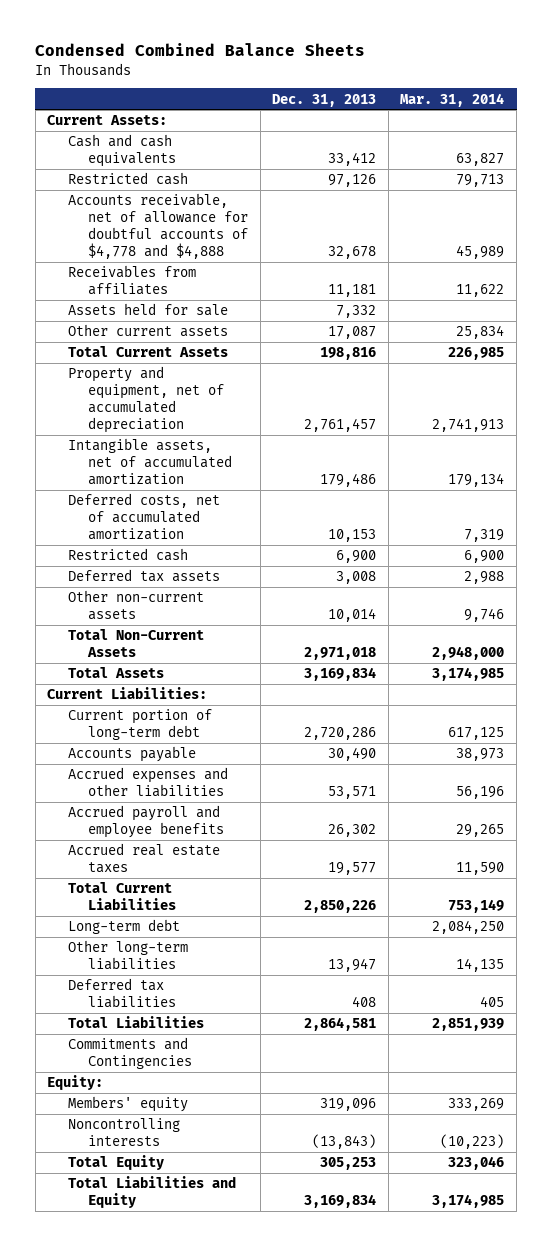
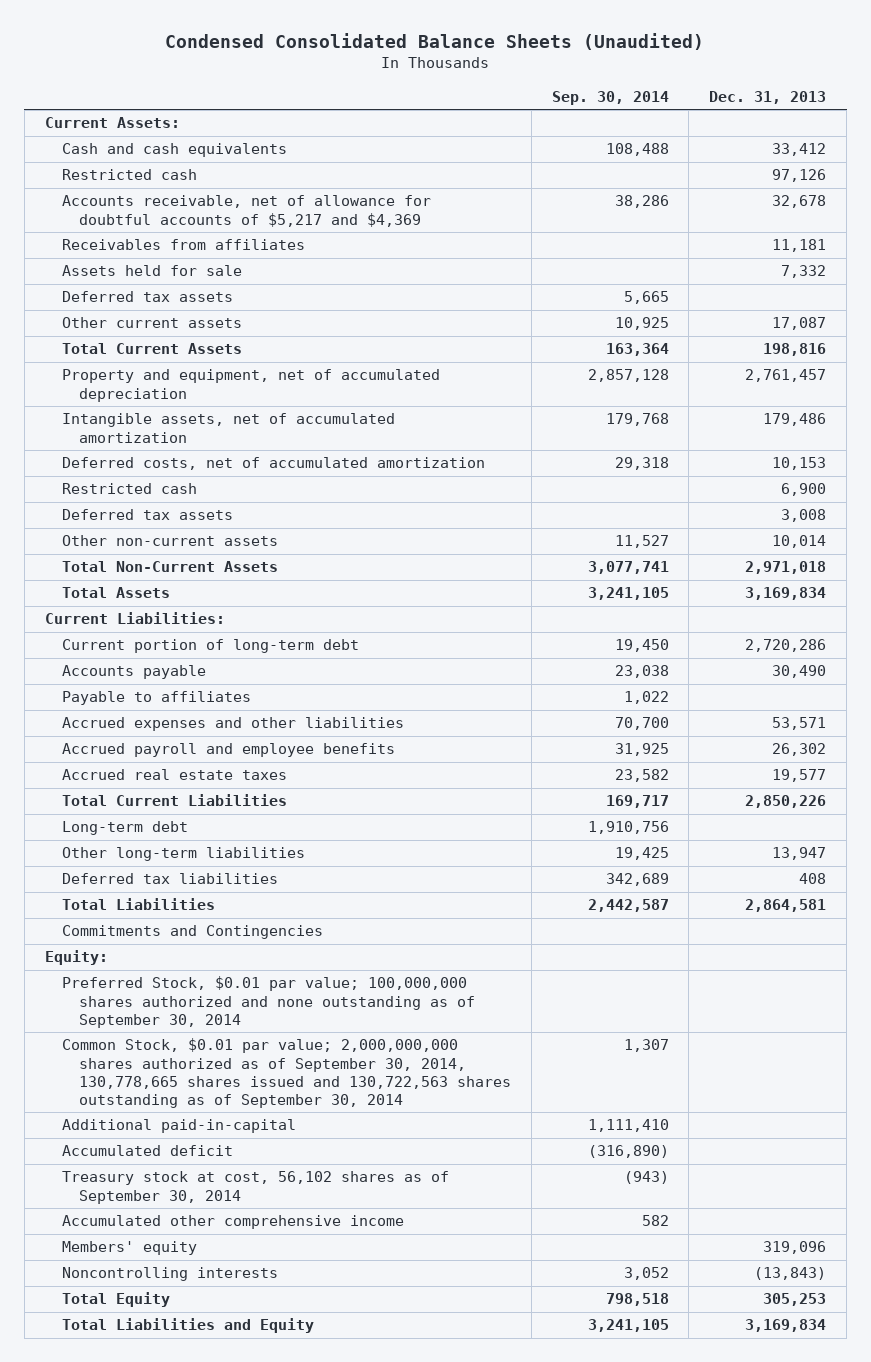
- Condensed Combined Balance Sheets
+ Condensed Consolidated Balance Sheets (Unaudited)
- | Dec. 31, 2013 | Mar. 31, 2014
+ | Sep. 30, 2014 | Dec. 31, 2013
- Accounts receivable, net of allowance for doubtful accounts of $4,778 and $4,888 | 32,678 | 45,989
+ Accounts receivable, net of allowance for doubtful accounts of $5,217 and $4,369 | 38,286 | 32,678
+ Deferred tax assets | 5,665 |
+ Payable to affiliates | 1,022 |
+ Preferred Stock, $0.01 par value; 100,000,000 shares authorized and none outstanding as of September 30, 2014
+ Common Stock, $0.01 par value; 2,000,000,000 shares authorized as of September 30, 2014, 130,778,665 shares issued and 130,722,563 shares outstanding as of September 30, 2014 | 1,307 |
+ Additional paid-in-capital | 1,111,410 |
+ Accumulated deficit | (316,890) |
+ Treasury stock at cost, 56,102 shares as of September 30, 2014 | (943) |
+ Accumulated other comprehensive income | 582 |

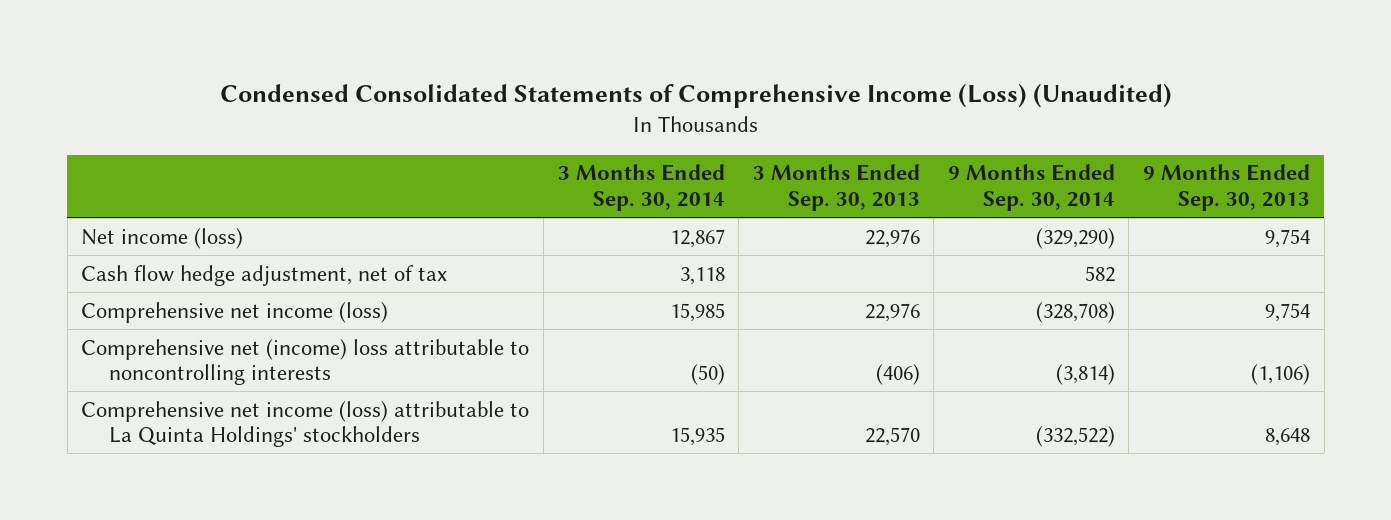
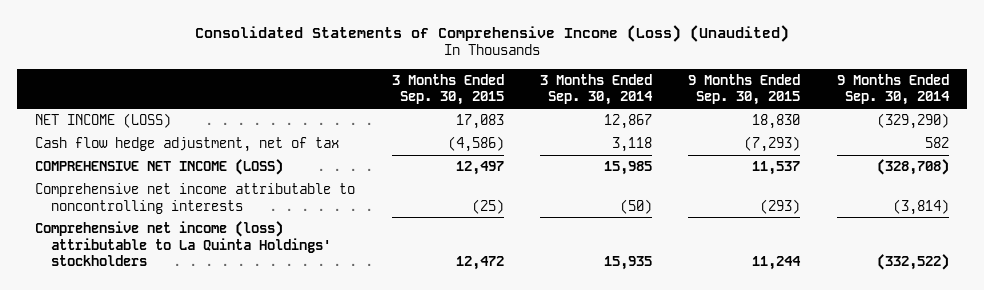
- Condensed Consolidated Statements of Comprehensive Income (Loss) (Unaudited)
+ Consolidated Statements of Comprehensive Income (Loss) (Unaudited)
- | 3 Months Ended Sep. 30, 2014 | 3 Months Ended Sep. 30, 2013 | 9 Months Ended Sep. 30, 2014 | 9 Months Ended Sep. 30, 2013
+ | 3 Months Ended Sep. 30, 2015 | 3 Months Ended Sep. 30, 2014 | 9 Months Ended Sep. 30, 2015 | 9 Months Ended Sep. 30, 2014
- Net income (loss) | 12,867 | 22,976 | (329,290) | 9,754
+ NET INCOME (LOSS) | 17,083 | 12,867 | 18,830 | (329,290)
- Comprehensive net income (loss) | 15,985 | 22,976 | (328,708) | 9,754
- Comprehensive net (income) loss attributable to noncontrolling interests | (50) | (406) | (3,814) | (1,106)
+ COMPREHENSIVE NET INCOME (LOSS) | 12,497 | 15,985 | 11,537 | (328,708)
+ Comprehensive net income attributable to noncontrolling interests | (25) | (50) | (293) | (3,814)

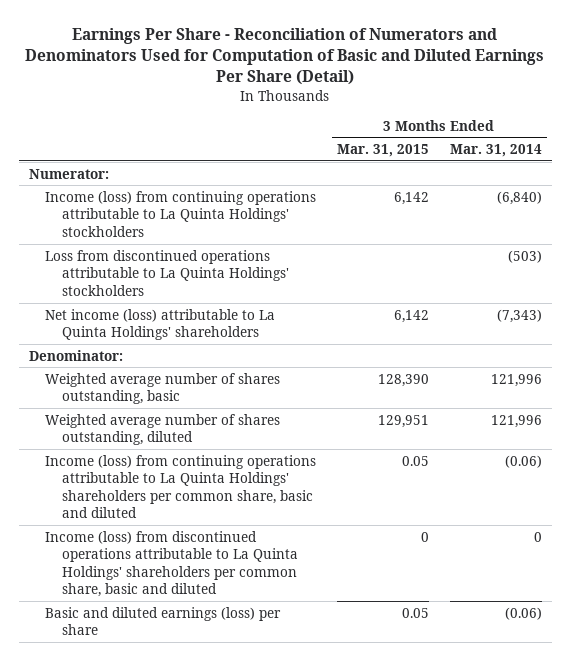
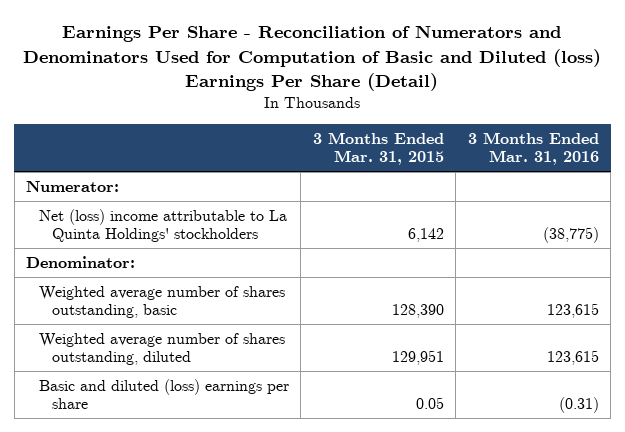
- Earnings Per Share - Reconciliation of Numerators and Denominators Used for Computation of Basic and Diluted Earnings Per Share (Detail)
+ Earnings Per Share - Reconciliation of Numerators and Denominators Used for Computation of Basic and Diluted (loss) Earnings Per Share (Detail)
- | 3 Months Ended Mar. 31, 2015 | 3 Months Ended Mar. 31, 2014
+ | 3 Months Ended Mar. 31, 2015 | 3 Months Ended Mar. 31, 2016
- Income (loss) from continuing operations attributable to La Quinta Holdings' stockholders | 6,142 | (6,840)
- Loss from discontinued operations attributable to La Quinta Holdings' stockholders | | (503)
- Net income (loss) attributable to La Quinta Holdings' shareholders | 6,142 | (7,343)
+ Net (loss) income attributable to La Quinta Holdings' stockholders | 6,142 | (38,775)
- Income (loss) from continuing operations attributable to La Quinta Holdings' shareholders per common share, basic and diluted | 0.05 | (0.06)
- Income (loss) from discontinued operations attributable to La Quinta Holdings' shareholders per common share, basic and diluted | 0 | 0
- Basic and diluted earnings (loss) per share | 0.05 | (0.06)
+ Basic and diluted (loss) earnings per share | 0.05 | (0.31)

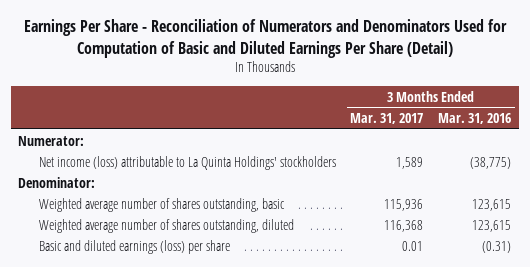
- Earnings Per Share - Reconciliation of Numerators and Denominators Used for Computation of Basic and Diluted (loss) Earnings Per Share (Detail)
+ Earnings Per Share - Reconciliation of Numerators and Denominators Used for Computation of Basic and Diluted Earnings Per Share (Detail)
- | 3 Months Ended Mar. 31, 2015 | 3 Months Ended Mar. 31, 2016
+ | 3 Months Ended Mar. 31, 2017 | 3 Months Ended Mar. 31, 2016
- Net (loss) income attributable to La Quinta Holdings' stockholders | 6,142 | (38,775)
+ Net income (loss) attributable to La Quinta Holdings' stockholders | 1,589 | (38,775)
- Basic and diluted (loss) earnings per share | 0.05 | (0.31)
+ Basic and diluted earnings (loss) per share | 0.01 | (0.31)

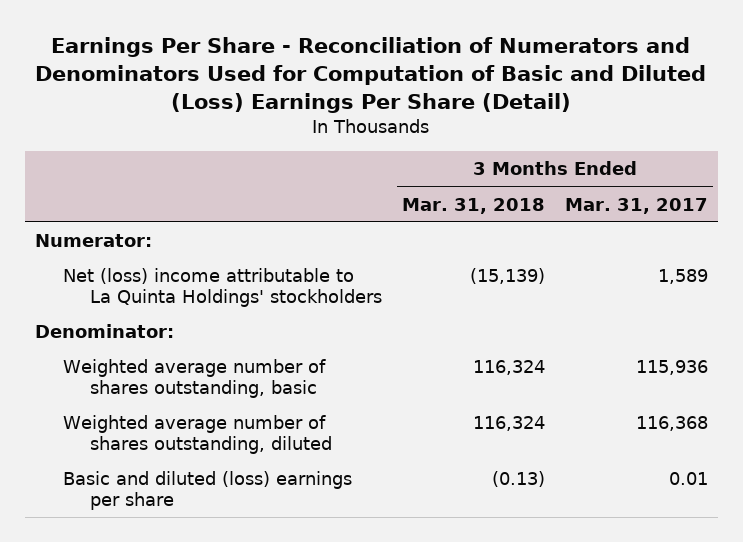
- Earnings Per Share - Reconciliation of Numerators and Denominators Used for Computation of Basic and Diluted Earnings Per Share (Detail)
+ Earnings Per Share - Reconciliation of Numerators and Denominators Used for Computation of Basic and Diluted (Loss) Earnings Per Share (Detail)
- | 3 Months Ended Mar. 31, 2017 | 3 Months Ended Mar. 31, 2016
+ | 3 Months Ended Mar. 31, 2018 | 3 Months Ended Mar. 31, 2017
- Net income (loss) attributable to La Quinta Holdings' stockholders | 1,589 | (38,775)
+ Net (loss) income attributable to La Quinta Holdings' stockholders | (15,139) | 1,589
- Basic and diluted earnings (loss) per share | 0.01 | (0.31)
+ Basic and diluted (loss) earnings per share | (0.13) | 0.01

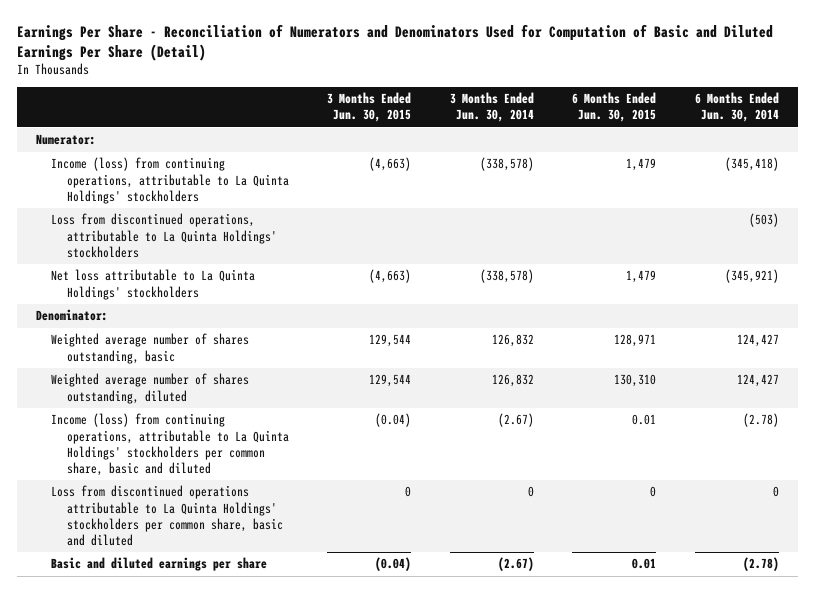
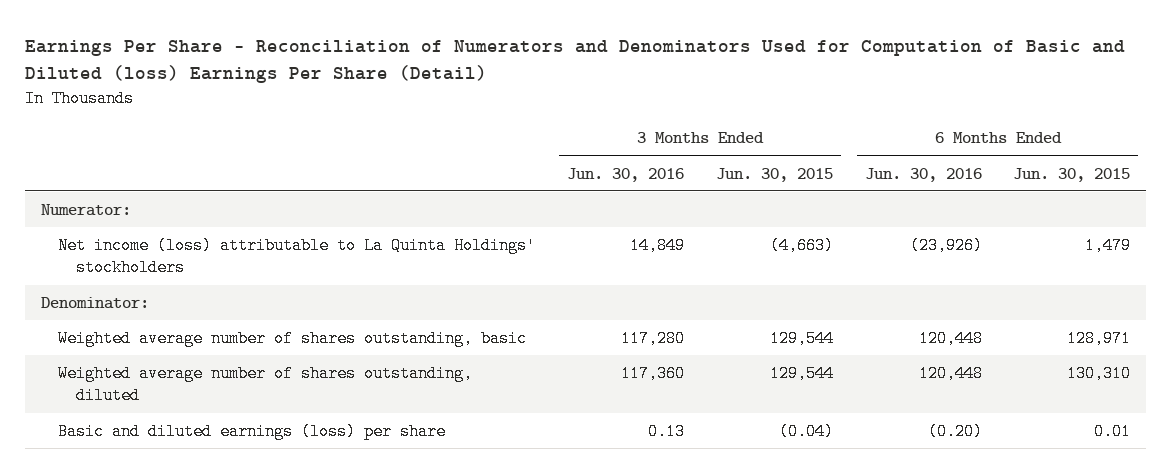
- Earnings Per Share - Reconciliation of Numerators and Denominators Used for Computation of Basic and Diluted Earnings Per Share (Detail)
+ Earnings Per Share - Reconciliation of Numerators and Denominators Used for Computation of Basic and Diluted (loss) Earnings Per Share (Detail)
- | 3 Months Ended Jun. 30, 2015 | 3 Months Ended Jun. 30, 2014 | 6 Months Ended Jun. 30, 2015 | 6 Months Ended Jun. 30, 2014
+ | 3 Months Ended Jun. 30, 2016 | 3 Months Ended Jun. 30, 2015 | 6 Months Ended Jun. 30, 2016 | 6 Months Ended Jun. 30, 2015
- Income (loss) from continuing operations, attributable to La Quinta Holdings' stockholders | (4,663) | (338,578) | 1,479 | (345,418)
- Loss from discontinued operations, attributable to La Quinta Holdings' stockholders | | | | (503)
- Net loss attributable to La Quinta Holdings' stockholders | (4,663) | (338,578) | 1,479 | (345,921)
+ Net income (loss) attributable to La Quinta Holdings' stockholders | 14,849 | (4,663) | (23,926) | 1,479
- Income (loss) from continuing operations, attributable to La Quinta Holdings' stockholders per common share, basic and diluted | (0.04) | (2.67) | 0.01 | (2.78)
- Loss from discontinued operations attributable to La Quinta Holdings' stockholders per common share, basic and diluted | 0 | 0 | 0 | 0
- Basic and diluted earnings per share | (0.04) | (2.67) | 0.01 | (2.78)
+ Basic and diluted earnings (loss) per share | 0.13 | (0.04) | (0.20) | 0.01

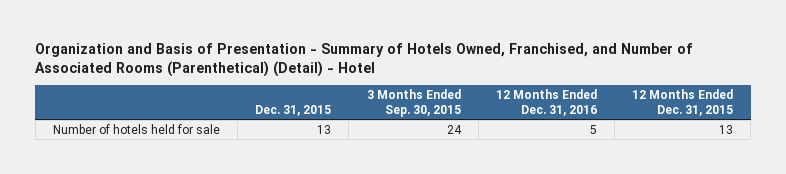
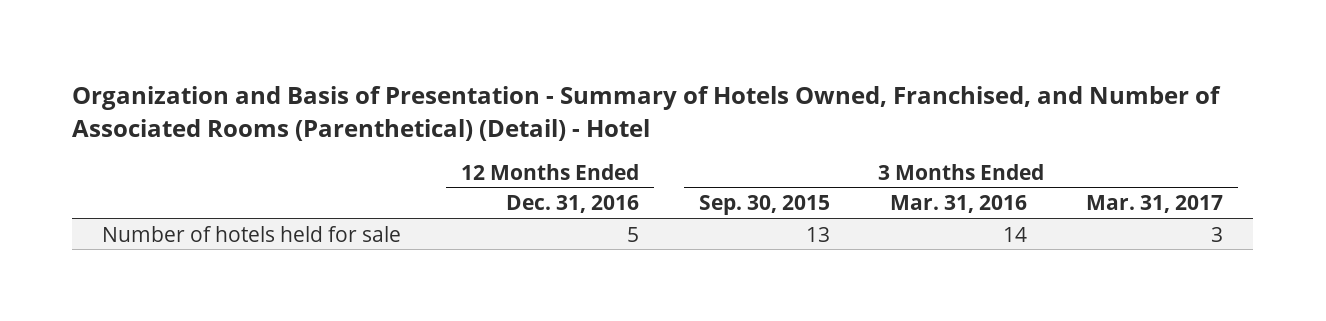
- | Dec. 31, 2015 | 3 Months Ended Sep. 30, 2015 | 12 Months Ended Dec. 31, 2016 | 12 Months Ended Dec. 31, 2015
+ | 12 Months Ended Dec. 31, 2016 | 3 Months Ended Sep. 30, 2015 | 3 Months Ended Mar. 31, 2016 | 3 Months Ended Mar. 31, 2017
- Number of hotels held for sale | 13 | 24 | 5 | 13
+ Number of hotels held for sale | 5 | 13 | 14 | 3

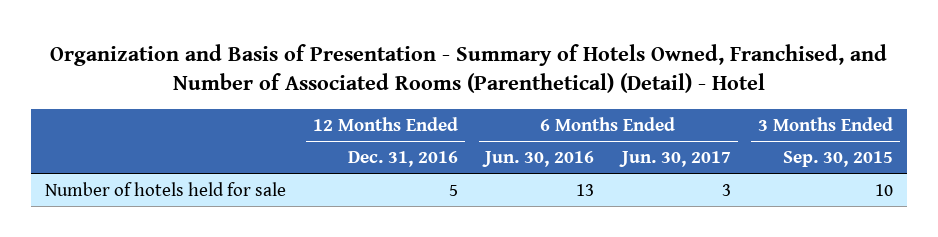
- | 12 Months Ended Dec. 31, 2016 | 3 Months Ended Sep. 30, 2015 | 3 Months Ended Mar. 31, 2016 | 3 Months Ended Mar. 31, 2017
+ | 12 Months Ended Dec. 31, 2016 | 6 Months Ended Jun. 30, 2016 | 6 Months Ended Jun. 30, 2017 | 3 Months Ended Sep. 30, 2015
- Number of hotels held for sale | 5 | 13 | 14 | 3
+ Number of hotels held for sale | 5 | 13 | 3 | 10

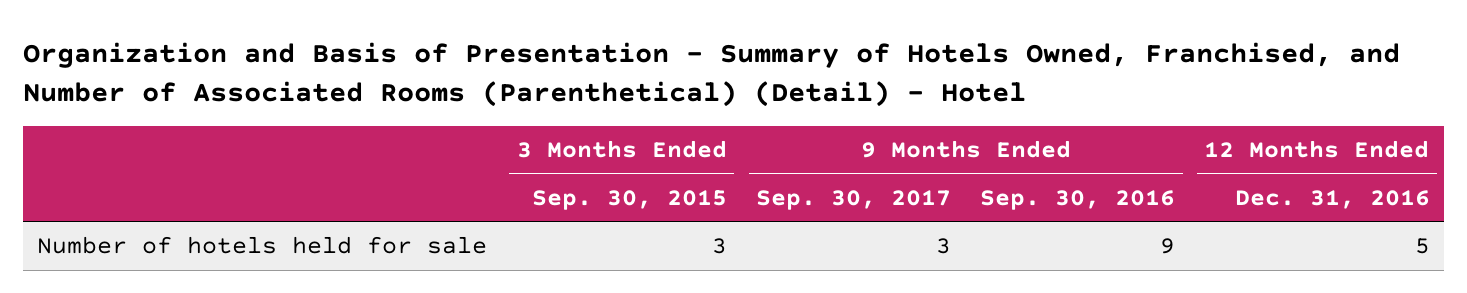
- | 12 Months Ended Dec. 31, 2016 | 6 Months Ended Jun. 30, 2016 | 6 Months Ended Jun. 30, 2017 | 3 Months Ended Sep. 30, 2015
+ | 3 Months Ended Sep. 30, 2015 | 9 Months Ended Sep. 30, 2017 | 9 Months Ended Sep. 30, 2016 | 12 Months Ended Dec. 31, 2016
- Number of hotels held for sale | 5 | 13 | 3 | 10
+ Number of hotels held for sale | 3 | 3 | 9 | 5

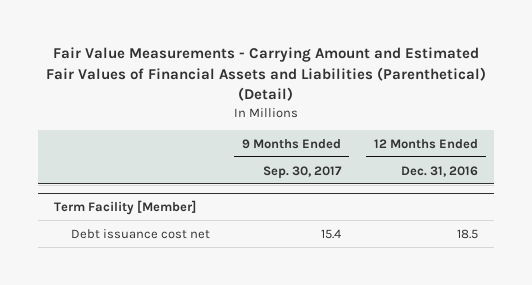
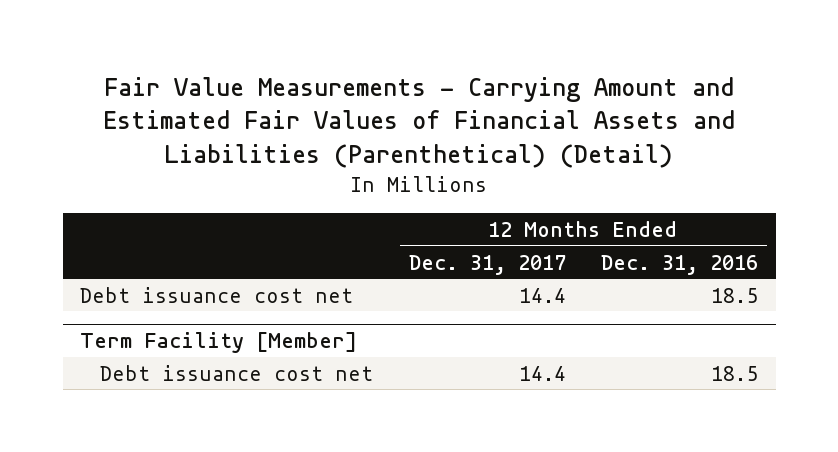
- | 9 Months Ended Sep. 30, 2017 | 12 Months Ended Dec. 31, 2016
+ | 12 Months Ended Dec. 31, 2017 | 12 Months Ended Dec. 31, 2016
+ Debt issuance cost net | 14.4 | 18.5

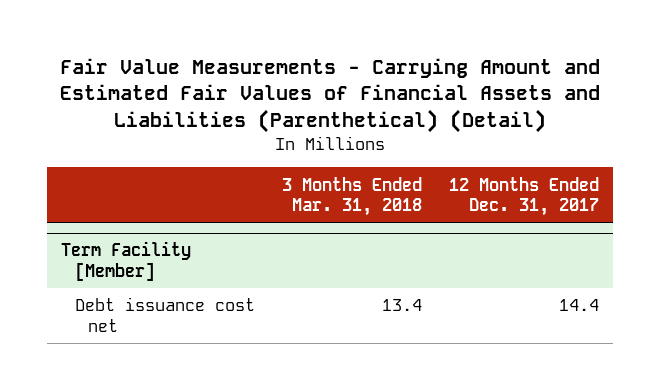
- | 12 Months Ended Dec. 31, 2017 | 12 Months Ended Dec. 31, 2016
+ | 3 Months Ended Mar. 31, 2018 | 12 Months Ended Dec. 31, 2017
- Debt issuance cost net | 14.4 | 18.5

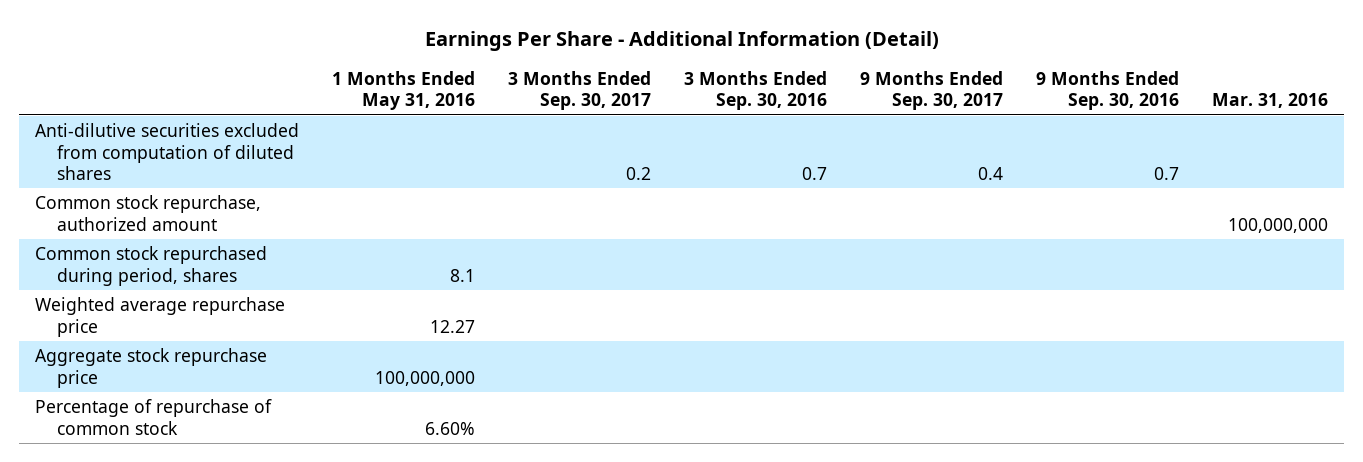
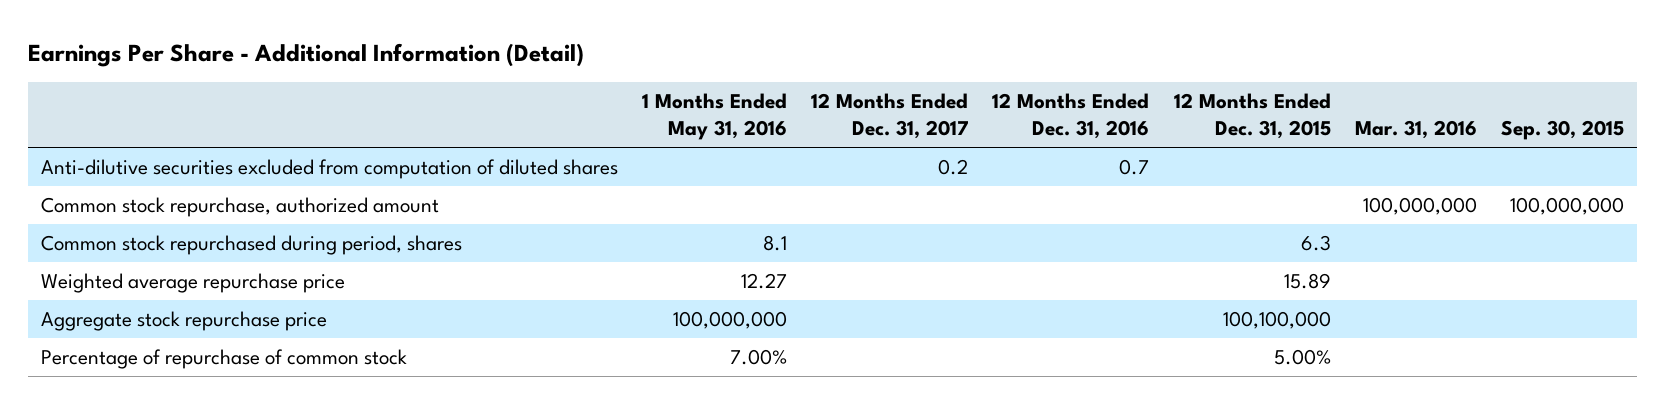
- | 1 Months Ended May 31, 2016 | 3 Months Ended Sep. 30, 2017 | 3 Months Ended Sep. 30, 2016 | 9 Months Ended Sep. 30, 2017 | 9 Months Ended Sep. 30, 2016 | Mar. 31, 2016
+ | 1 Months Ended May 31, 2016 | 12 Months Ended Dec. 31, 2017 | 12 Months Ended Dec. 31, 2016 | 12 Months Ended Dec. 31, 2015 | Mar. 31, 2016 | Sep. 30, 2015
- Percentage of repurchase of common stock | 6.60% | | | | |
+ Percentage of repurchase of common stock | 7.00% | | | 5.00% | |

